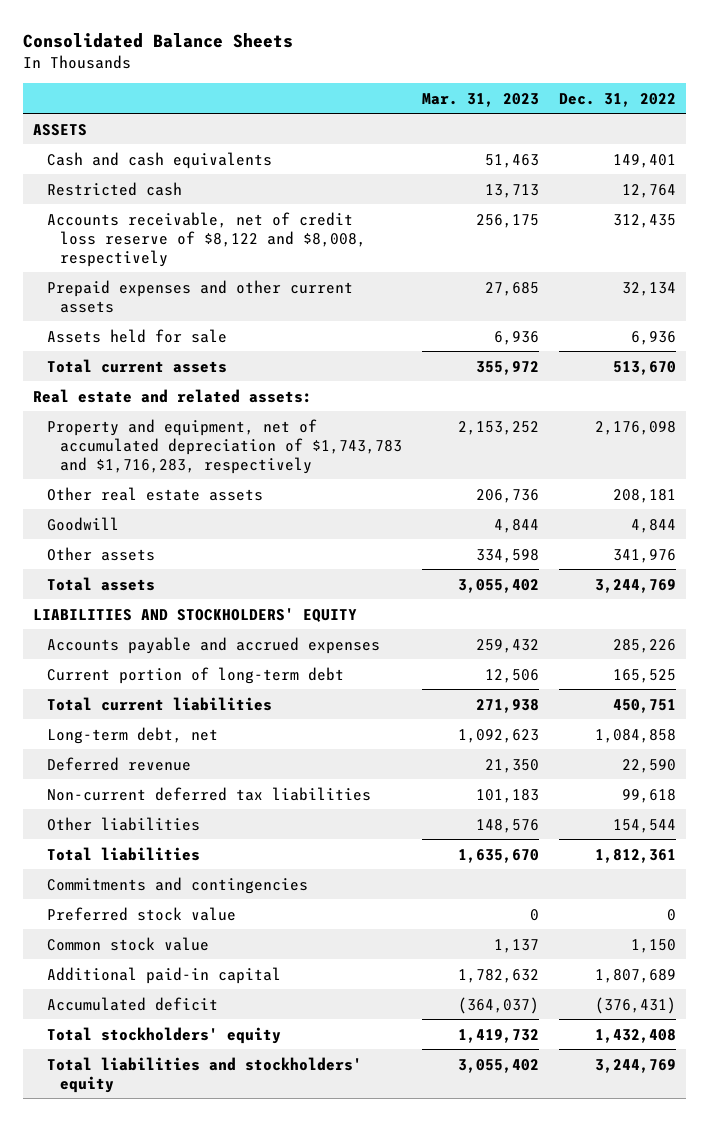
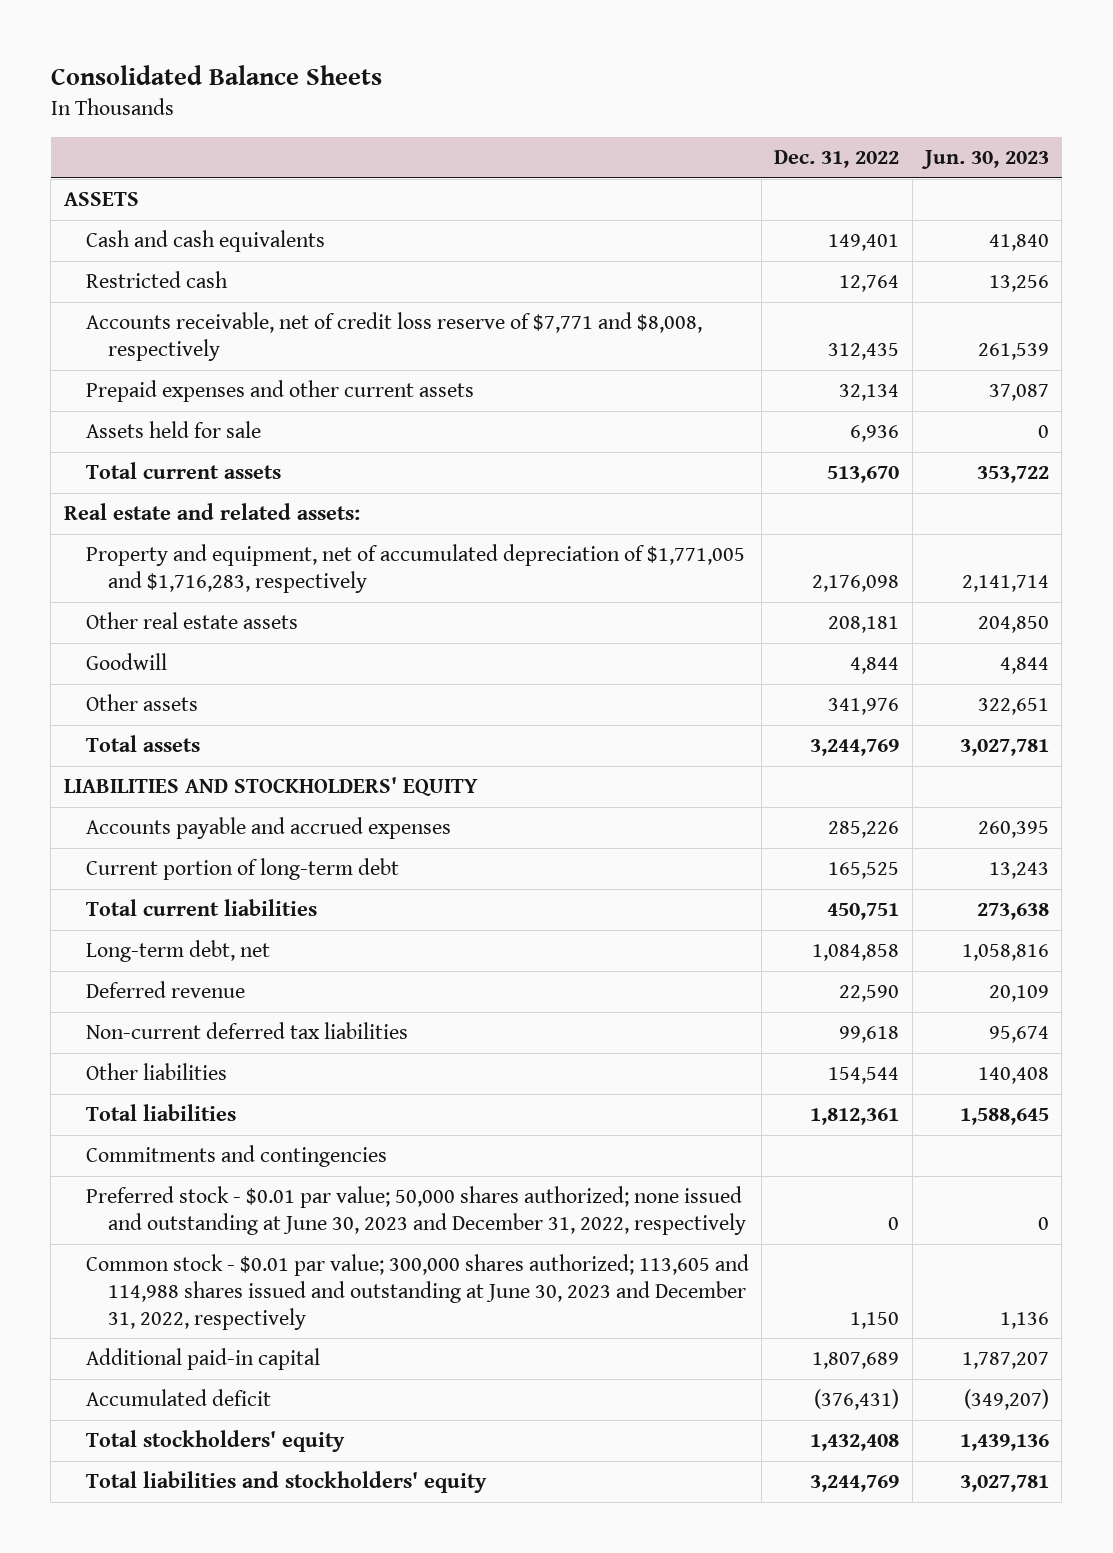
- | Mar. 31, 2023 | Dec. 31, 2022
+ | Dec. 31, 2022 | Jun. 30, 2023
- Accounts receivable, net of credit loss reserve of $8,122 and $8,008, respectively | 256,175 | 312,435
+ Accounts receivable, net of credit loss reserve of $7,771 and $8,008, respectively | 312,435 | 261,539
- Property and equipment, net of accumulated depreciation of $1,743,783 and $1,716,283, respectively | 2,153,252 | 2,176,098
+ Property and equipment, net of accumulated depreciation of $1,771,005 and $1,716,283, respectively | 2,176,098 | 2,141,714
- Preferred stock value | 0 | 0
- Common stock value | 1,137 | 1,150
+ Preferred stock - $0.01 par value; 50,000 shares authorized; none issued and outstanding at June 30, 2023 and December 31, 2022, respectively | 0 | 0
+ Common stock - $0.01 par value; 300,000 shares authorized; 113,605 and 114,988 shares issued and outstanding at June 30, 2023 and December 31, 2022, respectively | 1,150 | 1,136

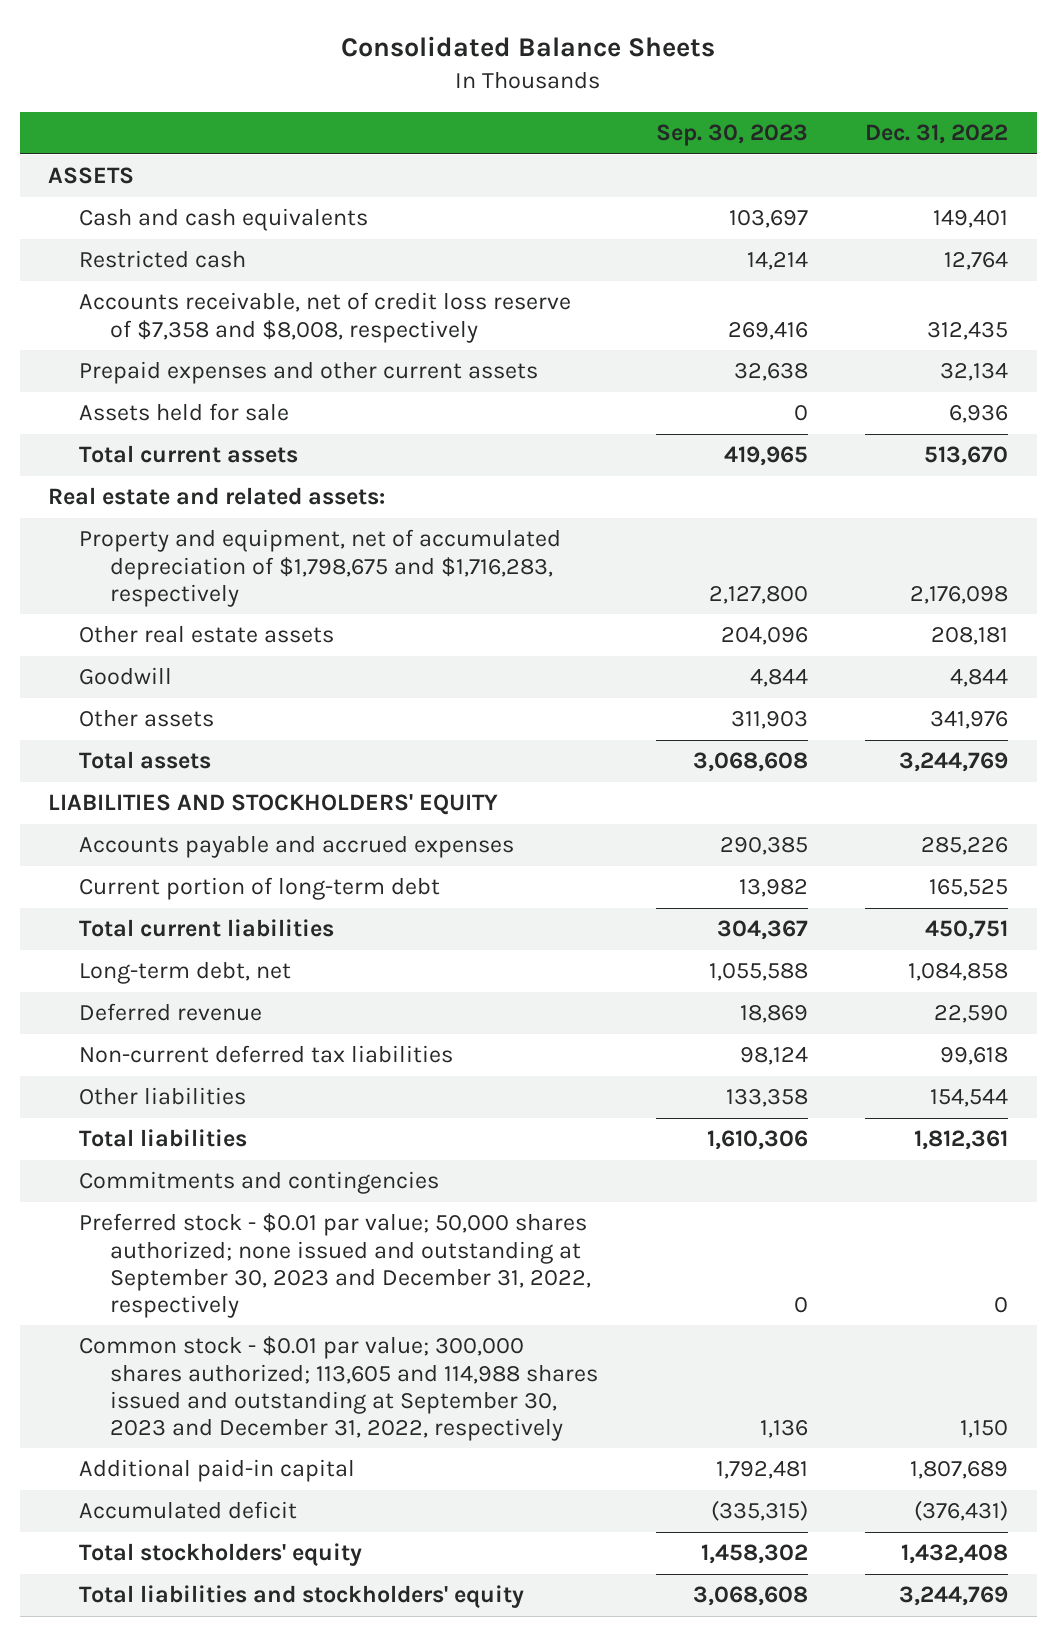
- | Dec. 31, 2022 | Jun. 30, 2023
+ | Sep. 30, 2023 | Dec. 31, 2022
- Accounts receivable, net of credit loss reserve of $7,771 and $8,008, respectively | 312,435 | 261,539
+ Accounts receivable, net of credit loss reserve of $7,358 and $8,008, respectively | 269,416 | 312,435
- Property and equipment, net of accumulated depreciation of $1,771,005 and $1,716,283, respectively | 2,176,098 | 2,141,714
+ Property and equipment, net of accumulated depreciation of $1,798,675 and $1,716,283, respectively | 2,127,800 | 2,176,098
- Preferred stock - $0.01 par value; 50,000 shares authorized; none issued and outstanding at June 30, 2023 and December 31, 2022, respectively | 0 | 0
- Common stock - $0.01 par value; 300,000 shares authorized; 113,605 and 114,988 shares issued and outstanding at June 30, 2023 and December 31, 2022, respectively | 1,150 | 1,136
+ Preferred stock - $0.01 par value; 50,000 shares authorized; none issued and outstanding at September 30, 2023 and December 31, 2022, respectively | 0 | 0
+ Common stock - $0.01 par value; 300,000 shares authorized; 113,605 and 114,988 shares issued and outstanding at September 30, 2023 and December 31, 2022, respectively | 1,136 | 1,150

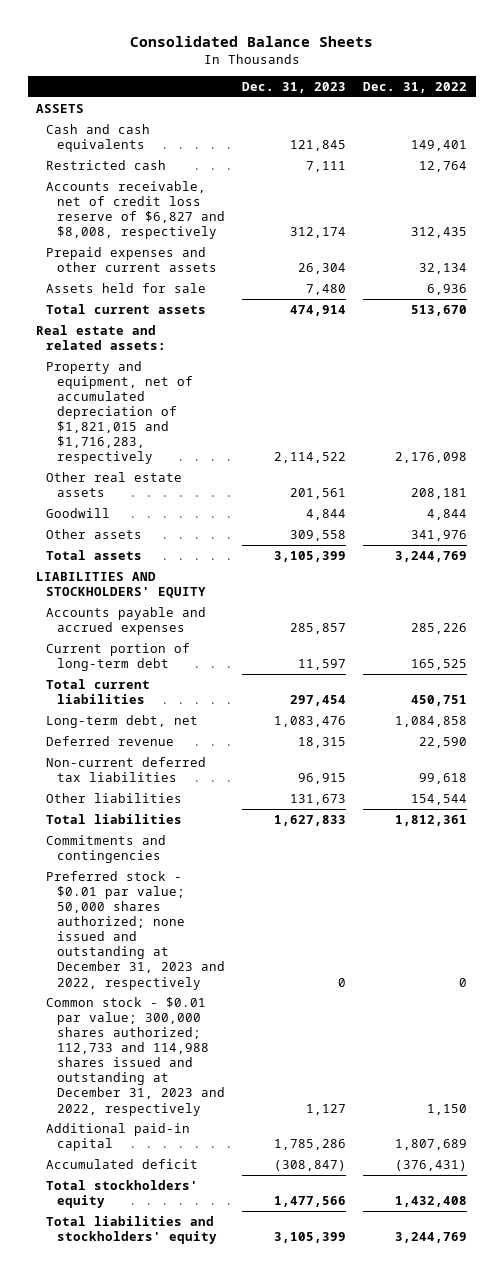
- | Sep. 30, 2023 | Dec. 31, 2022
+ | Dec. 31, 2023 | Dec. 31, 2022
- Accounts receivable, net of credit loss reserve of $7,358 and $8,008, respectively | 269,416 | 312,435
+ Accounts receivable, net of credit loss reserve of $6,827 and $8,008, respectively | 312,174 | 312,435
- Property and equipment, net of accumulated depreciation of $1,798,675 and $1,716,283, respectively | 2,127,800 | 2,176,098
+ Property and equipment, net of accumulated depreciation of $1,821,015 and $1,716,283, respectively | 2,114,522 | 2,176,098
- Preferred stock - $0.01 par value; 50,000 shares authorized; none issued and outstanding at September 30, 2023 and December 31, 2022, respectively | 0 | 0
- Common stock - $0.01 par value; 300,000 shares authorized; 113,605 and 114,988 shares issued and outstanding at September 30, 2023 and December 31, 2022, respectively | 1,136 | 1,150
+ Preferred stock - $0.01 par value; 50,000 shares authorized; none issued and outstanding at December 31, 2023 and 2022, respectively | 0 | 0
+ Common stock - $0.01 par value; 300,000 shares authorized; 112,733 and 114,988 shares issued and outstanding at December 31, 2023 and 2022, respectively | 1,127 | 1,150

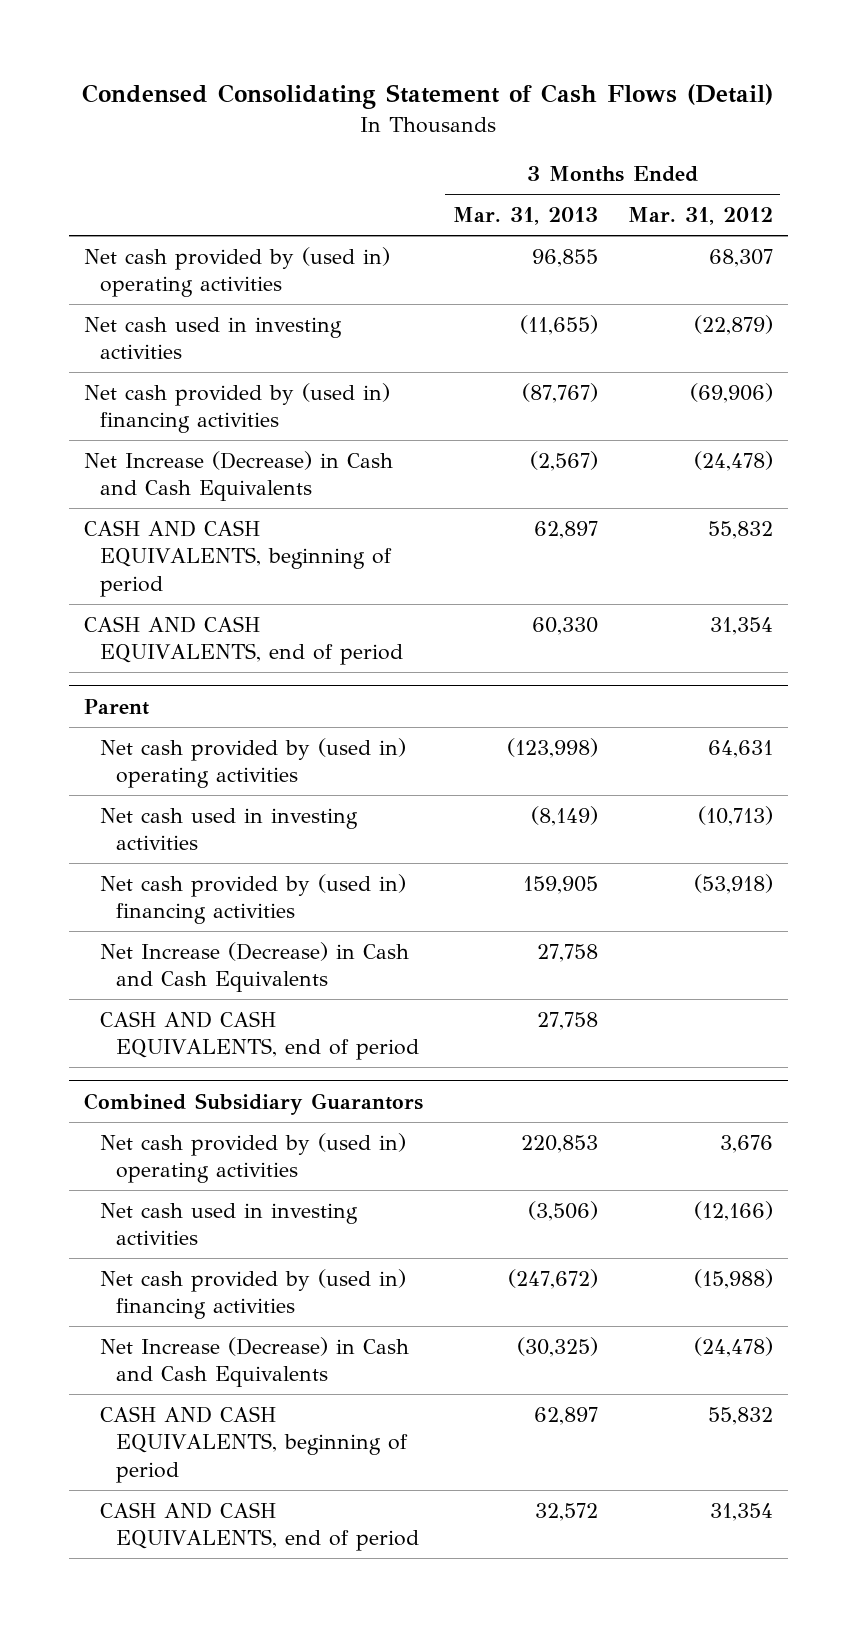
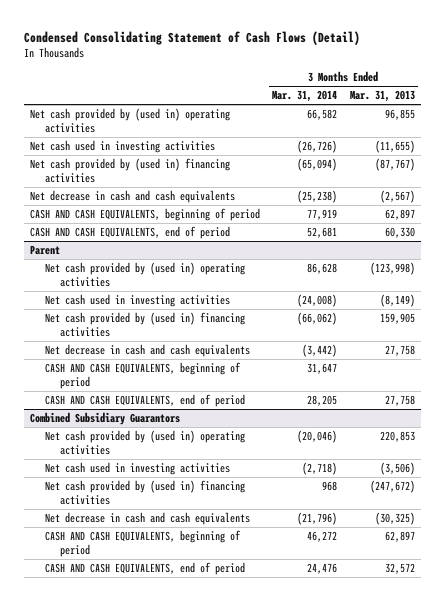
- | 3 Months Ended Mar. 31, 2013 | 3 Months Ended Mar. 31, 2012
+ | 3 Months Ended Mar. 31, 2014 | 3 Months Ended Mar. 31, 2013
- Net Increase (Decrease) in Cash and Cash Equivalents | (2,567) | (24,478)
+ Net decrease in cash and cash equivalents | (25,238) | (2,567)
@ Parent
- Net Increase (Decrease) in Cash and Cash Equivalents | 27,758 |
+ Net decrease in cash and cash equivalents | (3,442) | 27,758
+ CASH AND CASH EQUIVALENTS, beginning of period | 31,647 |
@ Combined Subsidiary Guarantors
- Net Increase (Decrease) in Cash and Cash Equivalents | (30,325) | (24,478)
+ Net decrease in cash and cash equivalents | (21,796) | (30,325)

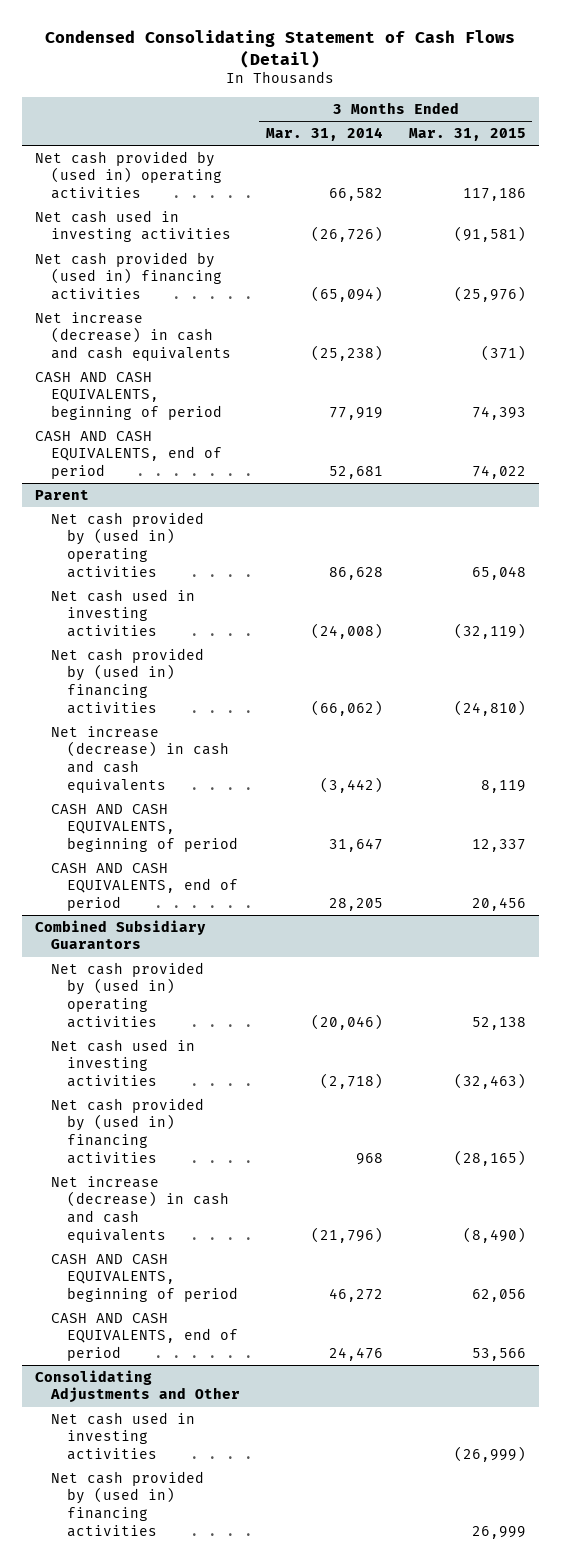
- | 3 Months Ended Mar. 31, 2014 | 3 Months Ended Mar. 31, 2013
+ | 3 Months Ended Mar. 31, 2014 | 3 Months Ended Mar. 31, 2015
- Net decrease in cash and cash equivalents | (25,238) | (2,567)
+ Net increase (decrease) in cash and cash equivalents | (25,238) | (371)
@ Parent
- Net decrease in cash and cash equivalents | (3,442) | 27,758
+ Net increase (decrease) in cash and cash equivalents | (3,442) | 8,119
@ Combined Subsidiary Guarantors
- Net decrease in cash and cash equivalents | (21,796) | (30,325)
+ Net increase (decrease) in cash and cash equivalents | (21,796) | (8,490)
+ Consolidating Adjustments and Other
+ Net cash used in investing activities | | (26,999)
+ Net cash provided by (used in) financing activities | | 26,999

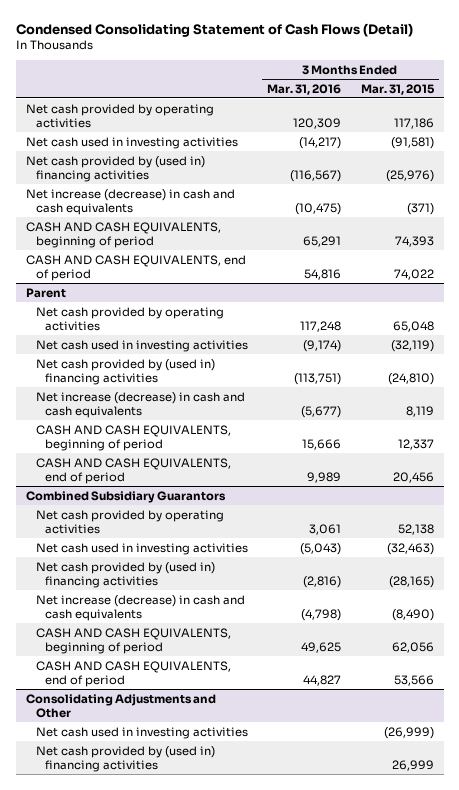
- | 3 Months Ended Mar. 31, 2014 | 3 Months Ended Mar. 31, 2015
+ | 3 Months Ended Mar. 31, 2016 | 3 Months Ended Mar. 31, 2015
- Net cash provided by (used in) operating activities | 66,582 | 117,186
+ Net cash provided by operating activities | 120,309 | 117,186
@ Parent
- Net cash provided by (used in) operating activities | 86,628 | 65,048
+ Net cash provided by operating activities | 117,248 | 65,048
@ Combined Subsidiary Guarantors
- Net cash provided by (used in) operating activities | (20,046) | 52,138
+ Net cash provided by operating activities | 3,061 | 52,138

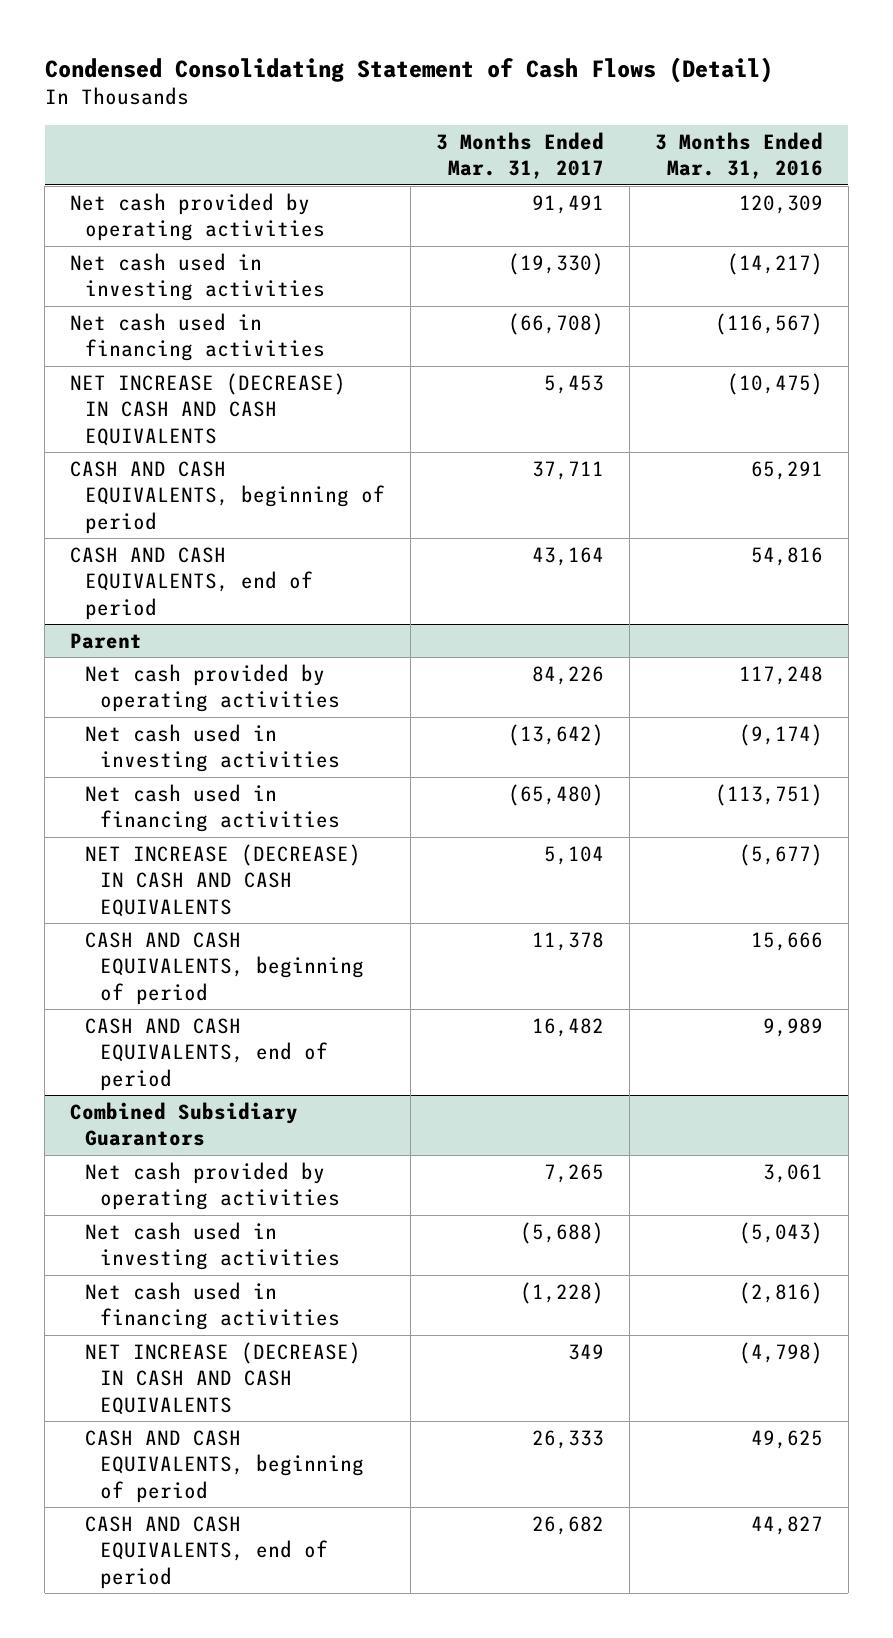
- | 3 Months Ended Mar. 31, 2016 | 3 Months Ended Mar. 31, 2015
+ | 3 Months Ended Mar. 31, 2017 | 3 Months Ended Mar. 31, 2016
- Net cash provided by (used in) financing activities | (116,567) | (25,976)
- Net increase (decrease) in cash and cash equivalents | (10,475) | (371)
+ Net cash used in financing activities | (66,708) | (116,567)
+ NET INCREASE (DECREASE) IN CASH AND CASH EQUIVALENTS | 5,453 | (10,475)
@ Parent
- Net cash provided by (used in) financing activities | (113,751) | (24,810)
- Net increase (decrease) in cash and cash equivalents | (5,677) | 8,119
+ Net cash used in financing activities | (65,480) | (113,751)
+ NET INCREASE (DECREASE) IN CASH AND CASH EQUIVALENTS | 5,104 | (5,677)
@ Combined Subsidiary Guarantors
- Net cash provided by (used in) financing activities | (2,816) | (28,165)
- Net increase (decrease) in cash and cash equivalents | (4,798) | (8,490)
+ Net cash used in financing activities | (1,228) | (2,816)
+ NET INCREASE (DECREASE) IN CASH AND CASH EQUIVALENTS | 349 | (4,798)
- Consolidating Adjustments and Other
- Net cash used in investing activities | | (26,999)
- Net cash provided by (used in) financing activities | | 26,999

